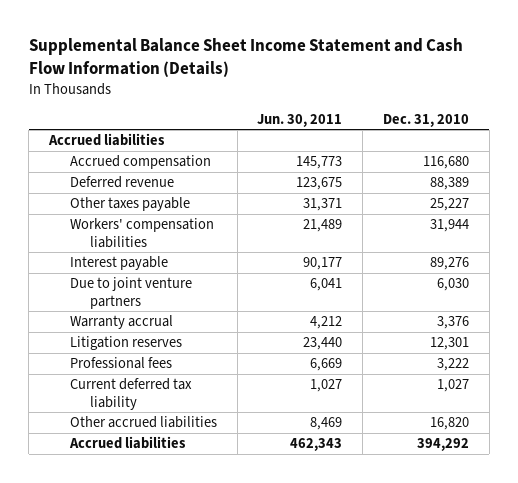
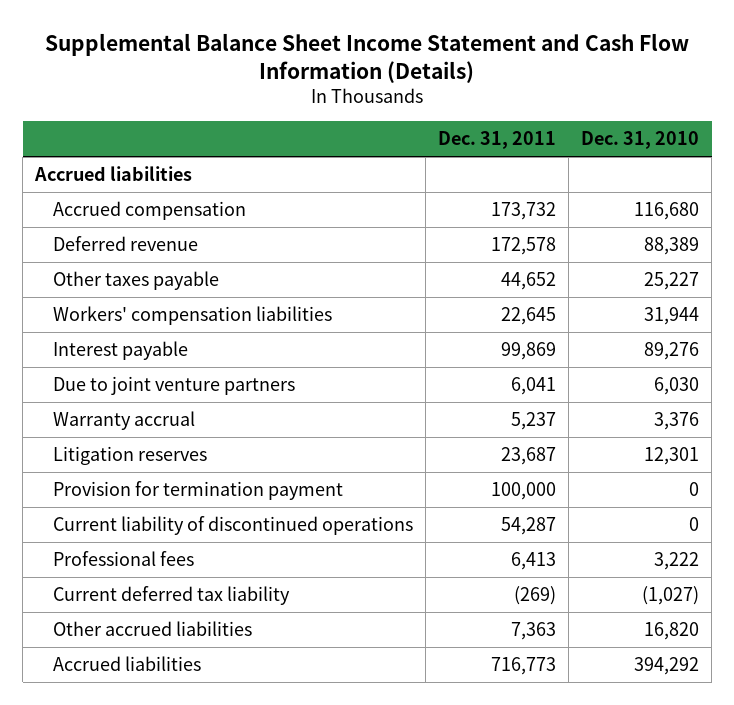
- | Jun. 30, 2011 | Dec. 31, 2010
+ | Dec. 31, 2011 | Dec. 31, 2010
+ Provision for termination payment | 100,000 | 0
+ Current liability of discontinued operations | 54,287 | 0
- Current deferred tax liability | 1,027 | 1,027
+ Current deferred tax liability | (269) | (1,027)

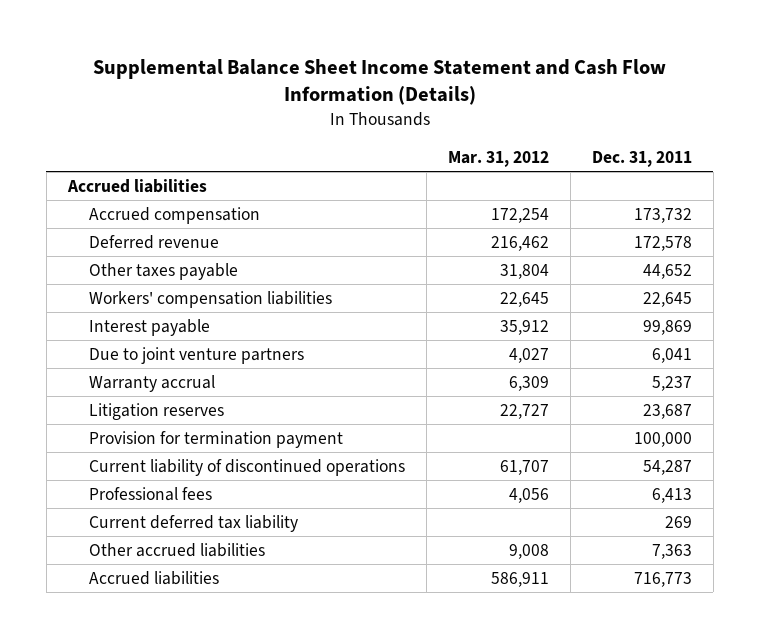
- | Dec. 31, 2011 | Dec. 31, 2010
+ | Mar. 31, 2012 | Dec. 31, 2011
- Current deferred tax liability | (269) | (1,027)
+ Current deferred tax liability | | 269

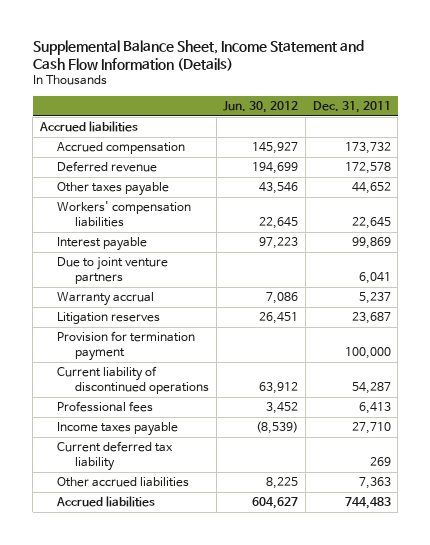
- Supplemental Balance Sheet Income Statement and Cash Flow Information (Details)
+ Supplemental Balance Sheet, Income Statement and Cash Flow Information (Details)
- | Mar. 31, 2012 | Dec. 31, 2011
+ | Jun. 30, 2012 | Dec. 31, 2011
+ Income taxes payable | (8,539) | 27,710
- Accrued liabilities | 586,911 | 716,773
+ Accrued liabilities | 604,627 | 744,483

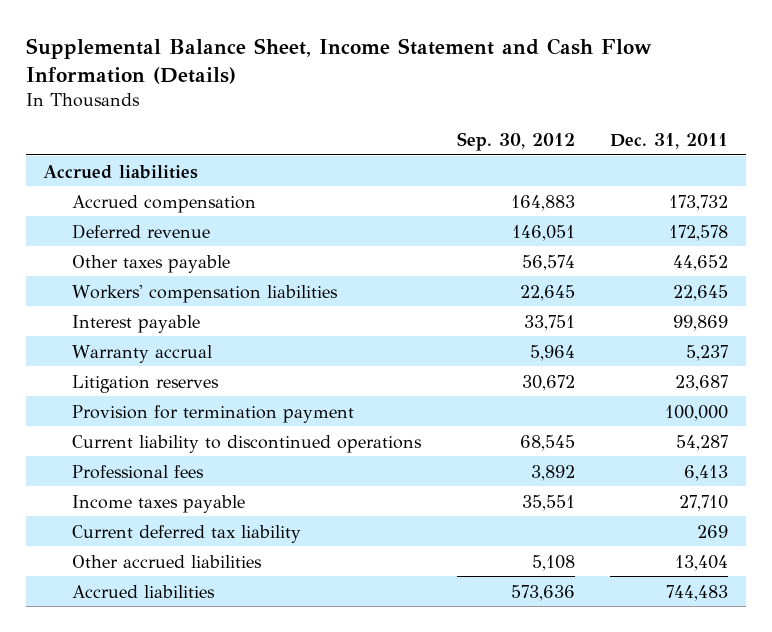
- | Jun. 30, 2012 | Dec. 31, 2011
+ | Sep. 30, 2012 | Dec. 31, 2011
- Due to joint venture partners | | 6,041
- Current liability of discontinued operations | 63,912 | 54,287
+ Current liability to discontinued operations | 68,545 | 54,287
- Other accrued liabilities | 8,225 | 7,363
+ Other accrued liabilities | 5,108 | 13,404

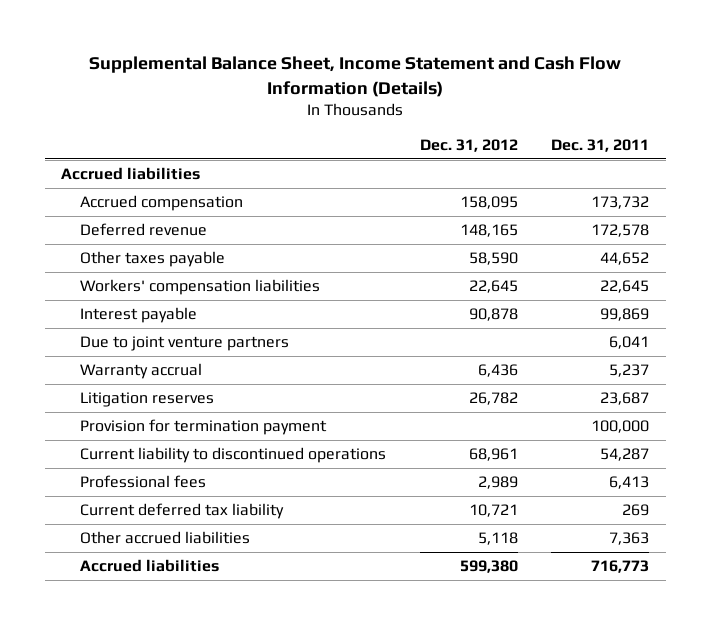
- | Sep. 30, 2012 | Dec. 31, 2011
+ | Dec. 31, 2012 | Dec. 31, 2011
+ Due to joint venture partners | | 6,041
- Income taxes payable | 35,551 | 27,710
- Other accrued liabilities | 5,108 | 13,404
- Accrued liabilities | 573,636 | 744,483
+ Other accrued liabilities | 5,118 | 7,363
+ Accrued liabilities | 599,380 | 716,773

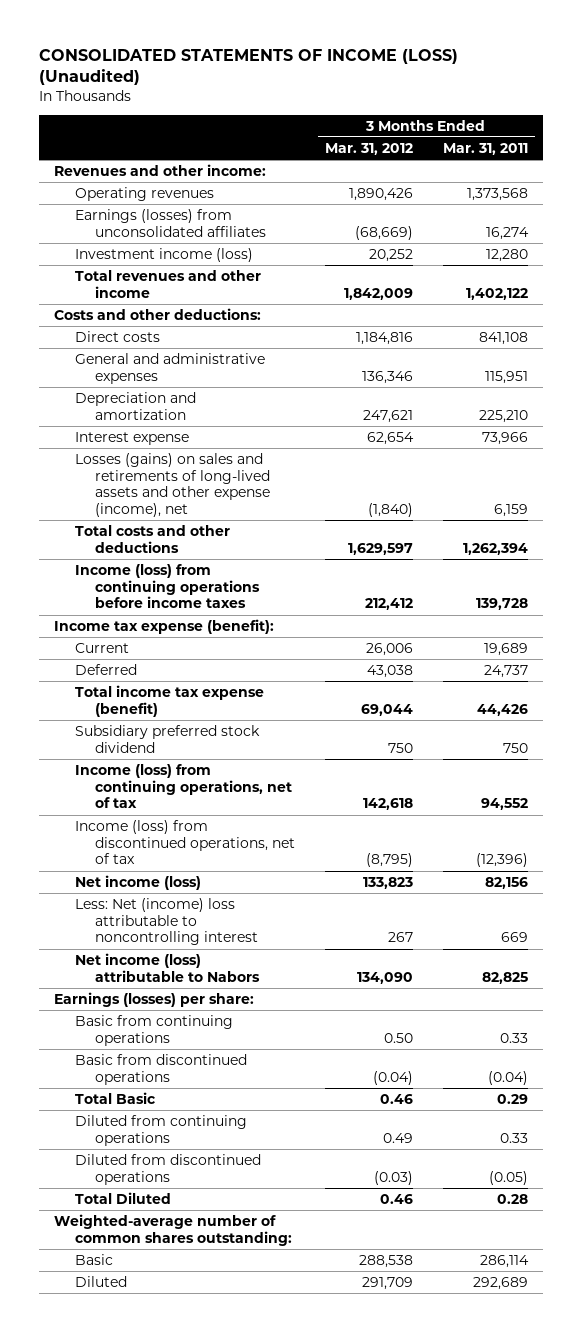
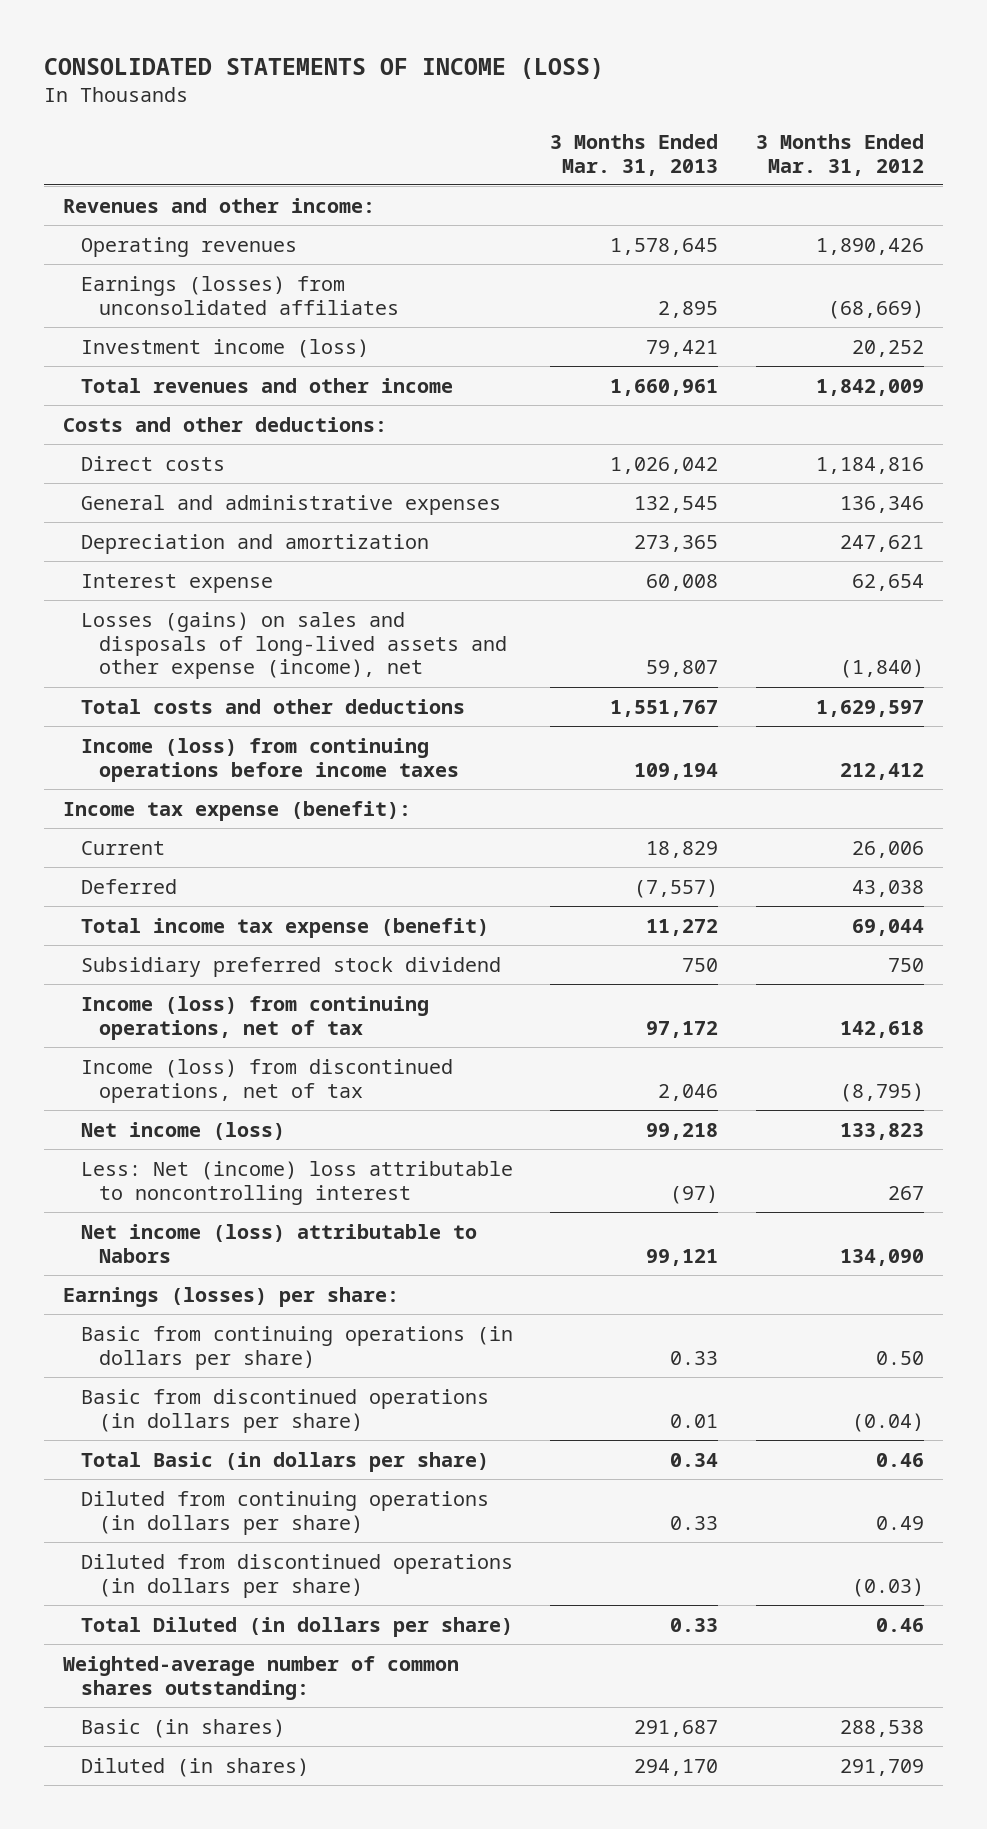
- CONSOLIDATED STATEMENTS OF INCOME (LOSS) (Unaudited)
+ CONSOLIDATED STATEMENTS OF INCOME (LOSS)
- | 3 Months Ended Mar. 31, 2012 | 3 Months Ended Mar. 31, 2011
+ | 3 Months Ended Mar. 31, 2013 | 3 Months Ended Mar. 31, 2012
- Losses (gains) on sales and retirements of long-lived assets and other expense (income), net | (1,840) | 6,159
+ Losses (gains) on sales and disposals of long-lived assets and other expense (income), net | 59,807 | (1,840)
- Basic from continuing operations | 0.50 | 0.33
- Basic from discontinued operations | (0.04) | (0.04)
- Total Basic | 0.46 | 0.29
- Diluted from continuing operations | 0.49 | 0.33
- Diluted from discontinued operations | (0.03) | (0.05)
- Total Diluted | 0.46 | 0.28
+ Basic from continuing operations (in dollars per share) | 0.33 | 0.50
+ Basic from discontinued operations (in dollars per share) | 0.01 | (0.04)
+ Total Basic (in dollars per share) | 0.34 | 0.46
+ Diluted from continuing operations (in dollars per share) | 0.33 | 0.49
+ Diluted from discontinued operations (in dollars per share) | | (0.03)
+ Total Diluted (in dollars per share) | 0.33 | 0.46
- Basic | 288,538 | 286,114
- Diluted | 291,709 | 292,689
+ Basic (in shares) | 291,687 | 288,538
+ Diluted (in shares) | 294,170 | 291,709

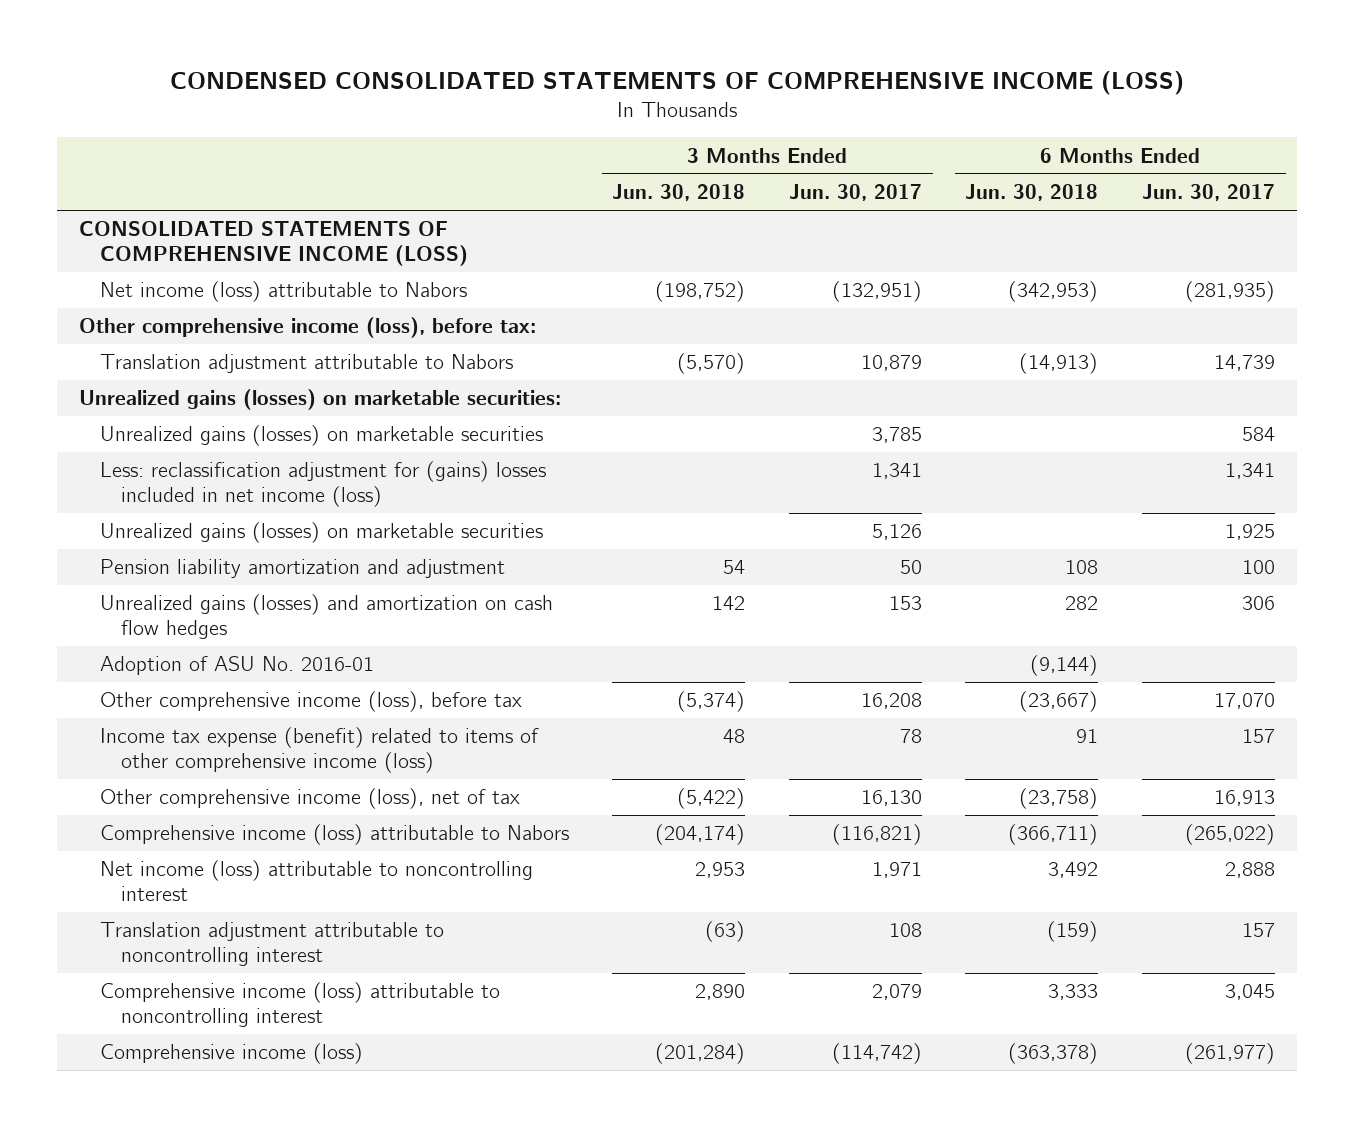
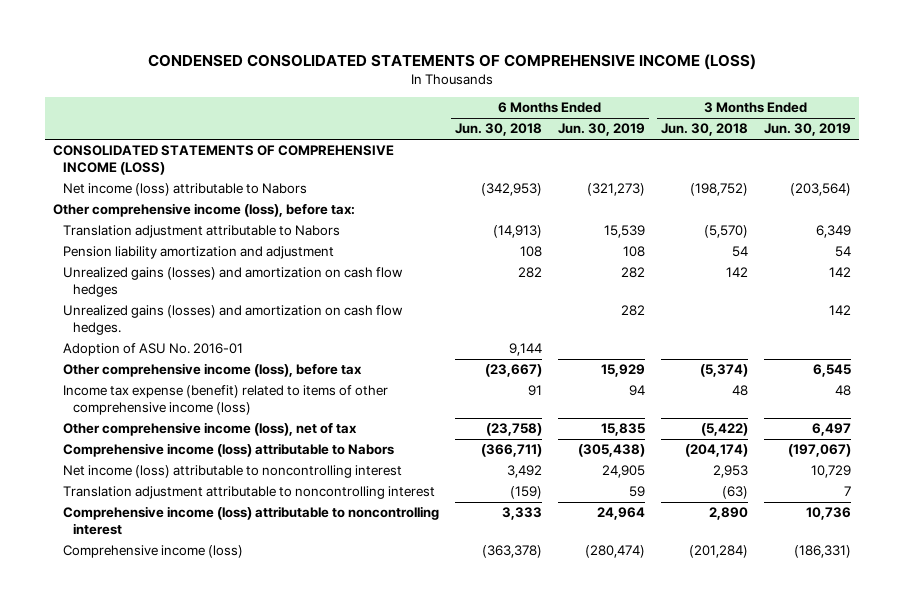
- | 3 Months Ended Jun. 30, 2018 | 3 Months Ended Jun. 30, 2017 | 6 Months Ended Jun. 30, 2018 | 6 Months Ended Jun. 30, 2017
+ | 6 Months Ended Jun. 30, 2018 | 6 Months Ended Jun. 30, 2019 | 3 Months Ended Jun. 30, 2018 | 3 Months Ended Jun. 30, 2019
- Unrealized gains (losses) on marketable securities:
- Unrealized gains (losses) on marketable securities | | 3,785 | | 584
- Less: reclassification adjustment for (gains) losses included in net income (loss) | | 1,341 | | 1,341
- Unrealized gains (losses) on marketable securities | | 5,126 | | 1,925
- Adoption of ASU No. 2016-01 | | | (9,144) |
+ Unrealized gains (losses) and amortization on cash flow hedges. | | 282 | | 142
+ Adoption of ASU No. 2016-01 | 9,144 | | |

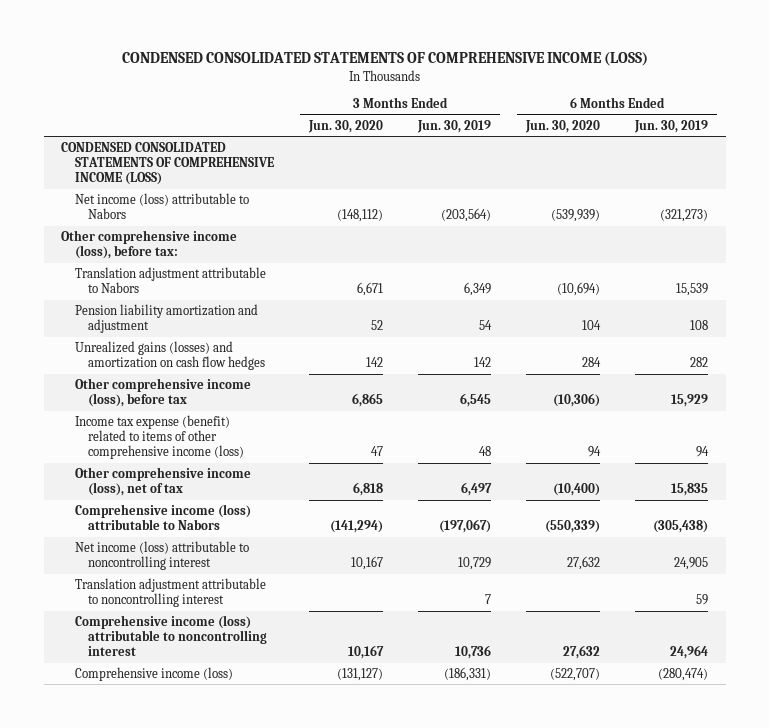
- | 6 Months Ended Jun. 30, 2018 | 6 Months Ended Jun. 30, 2019 | 3 Months Ended Jun. 30, 2018 | 3 Months Ended Jun. 30, 2019
+ | 3 Months Ended Jun. 30, 2020 | 3 Months Ended Jun. 30, 2019 | 6 Months Ended Jun. 30, 2020 | 6 Months Ended Jun. 30, 2019
- CONSOLIDATED STATEMENTS OF COMPREHENSIVE INCOME (LOSS)
+ CONDENSED CONSOLIDATED STATEMENTS OF COMPREHENSIVE INCOME (LOSS)
- Unrealized gains (losses) and amortization on cash flow hedges. | | 282 | | 142
- Adoption of ASU No. 2016-01 | 9,144 | | |

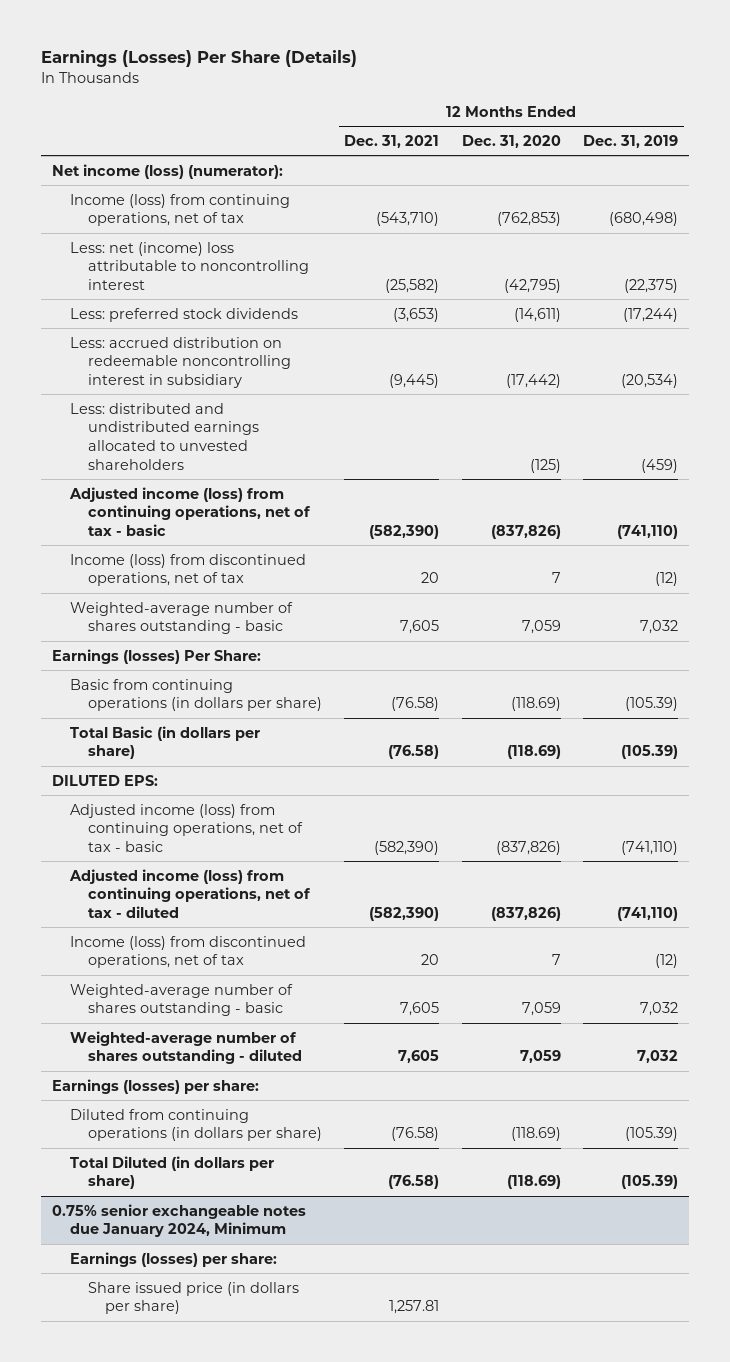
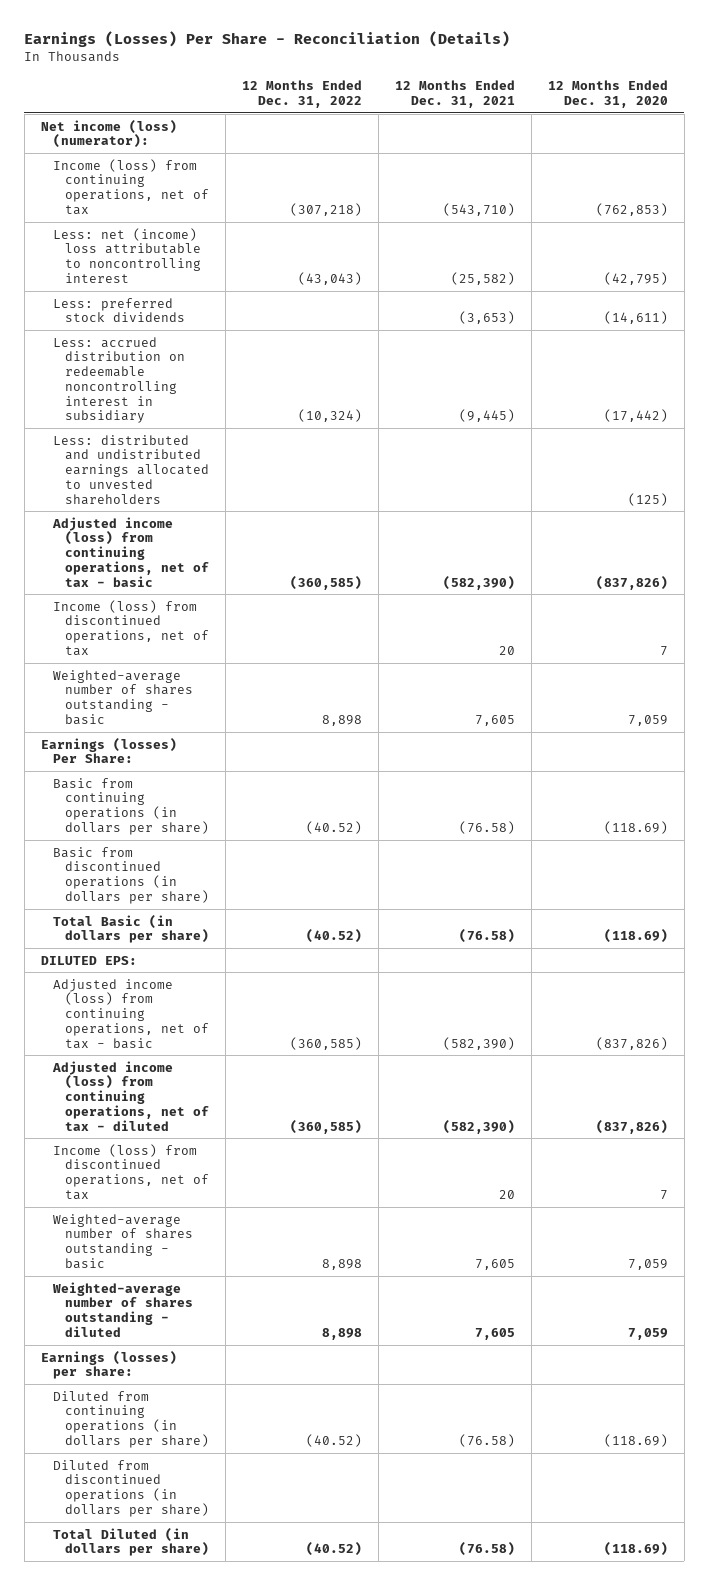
- Earnings (Losses) Per Share (Details)
+ Earnings (Losses) Per Share - Reconciliation (Details)
- | 12 Months Ended Dec. 31, 2021 | 12 Months Ended Dec. 31, 2020 | 12 Months Ended Dec. 31, 2019
+ | 12 Months Ended Dec. 31, 2022 | 12 Months Ended Dec. 31, 2021 | 12 Months Ended Dec. 31, 2020
+ Basic from discontinued operations (in dollars per share)
+ Diluted from discontinued operations (in dollars per share)
- 0.75% senior exchangeable notes due January 2024, Minimum
- Earnings (losses) per share:
- Share issued price (in dollars per share) | 1,257.81 | |

